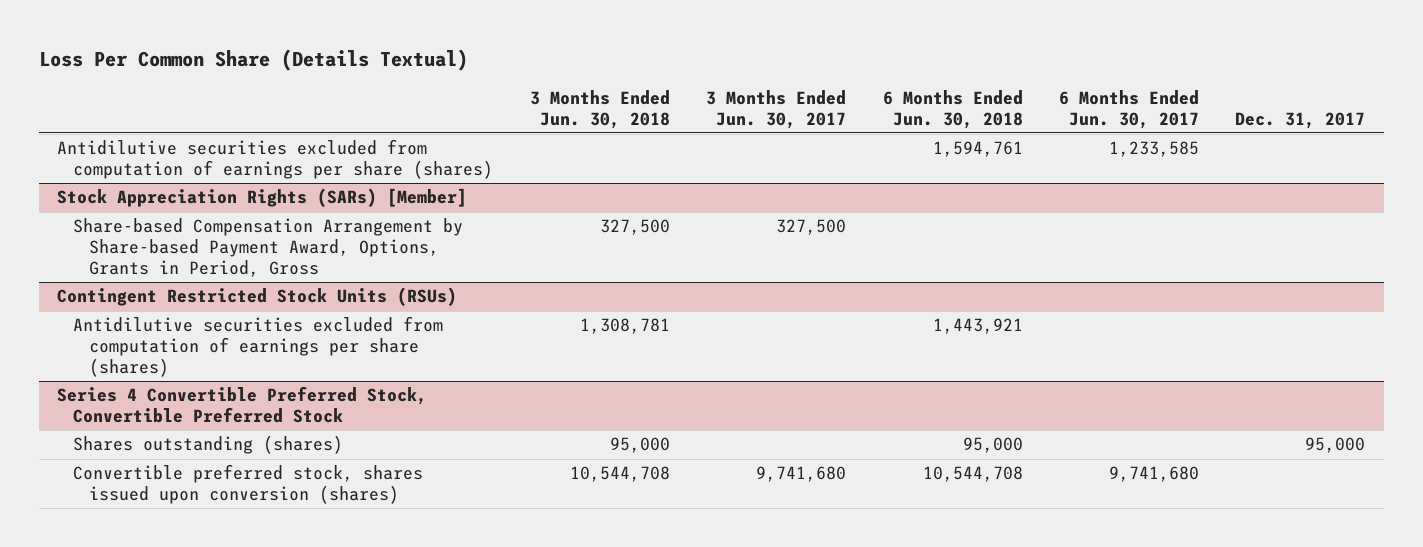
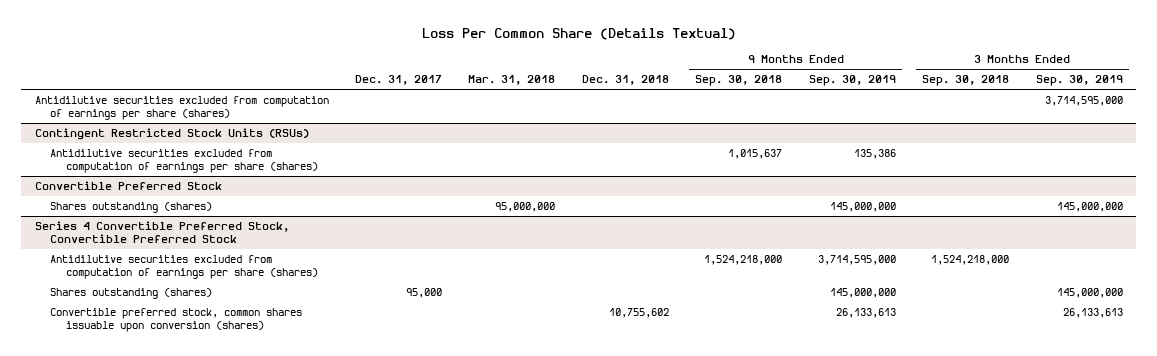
- | 3 Months Ended Jun. 30, 2018 | 3 Months Ended Jun. 30, 2017 | 6 Months Ended Jun. 30, 2018 | 6 Months Ended Jun. 30, 2017 | Dec. 31, 2017
+ | Dec. 31, 2017 | Mar. 31, 2018 | Dec. 31, 2018 | 9 Months Ended Sep. 30, 2018 | 9 Months Ended Sep. 30, 2019 | 3 Months Ended Sep. 30, 2018 | 3 Months Ended Sep. 30, 2019
- Stock Appreciation Rights (SARs) [Member]
- Share-based Compensation Arrangement by Share-based Payment Award, Options, Grants in Period, Gross | 327,500 | 327,500 | | |
+ Convertible Preferred Stock
+ Shares outstanding (shares) | | 95,000,000 | | | 145,000,000 | | 145,000,000
@ Series 4 Convertible Preferred Stock, Convertible Preferred Stock
+ Antidilutive securities excluded from computation of earnings per share (shares) | | | | 1,524,218,000 | 3,714,595,000 | 1,524,218,000 |
- Convertible preferred stock, shares issued upon conversion (shares) | 10,544,708 | 9,741,680 | 10,544,708 | 9,741,680 |
+ Convertible preferred stock, common shares issuable upon conversion (shares) | | | 10,755,602 | | 26,133,613 | | 26,133,613

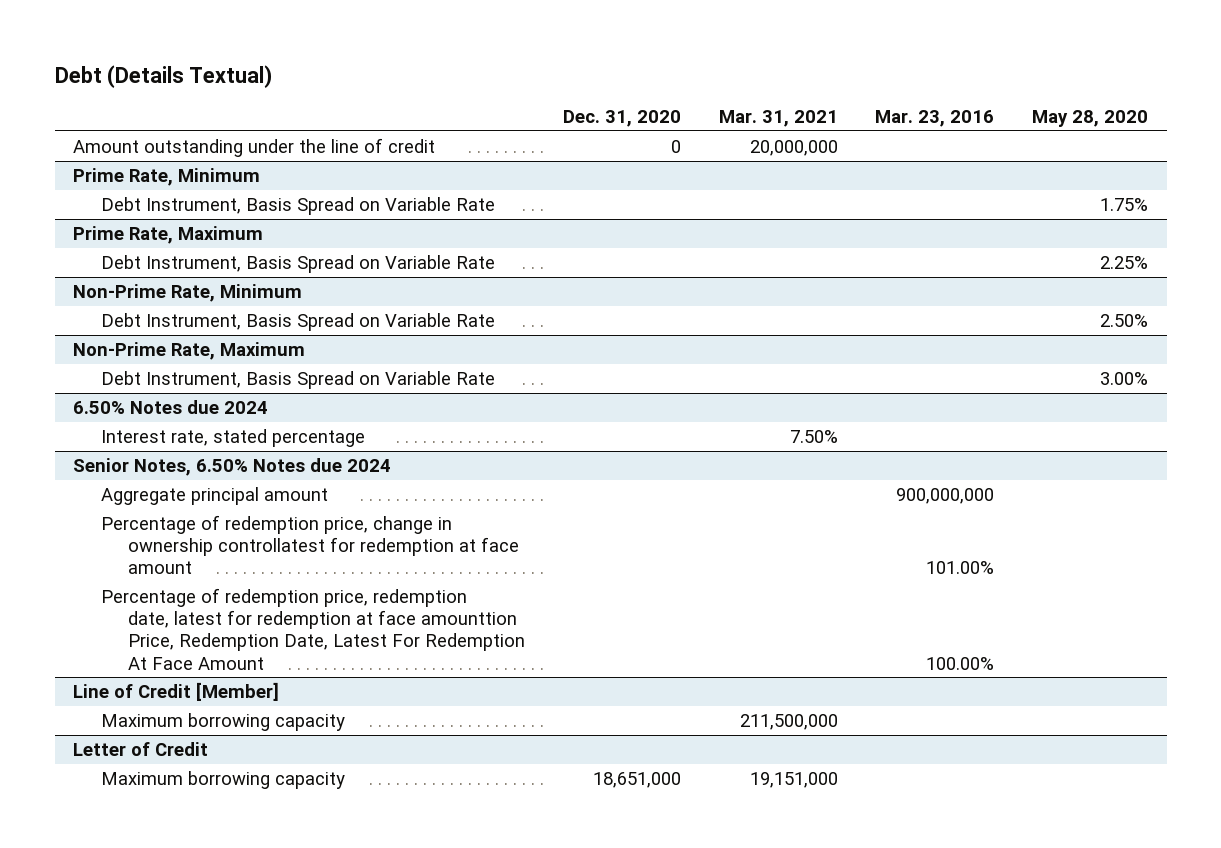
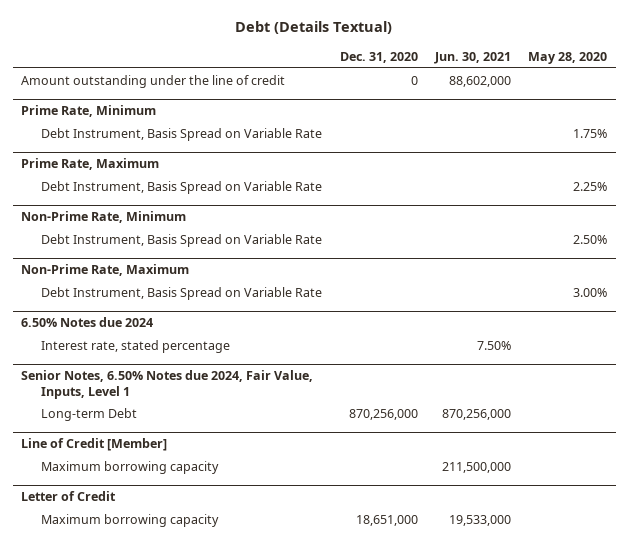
- | Dec. 31, 2020 | Mar. 31, 2021 | Mar. 23, 2016 | May 28, 2020
+ | Dec. 31, 2020 | Jun. 30, 2021 | May 28, 2020
- Senior Notes, 6.50% Notes due 2024
- Aggregate principal amount | | | 900,000,000 |
- Percentage of redemption price, change in ownership controllatest for redemption at face amount | | | 101.00% |
- Percentage of redemption price, redemption date, latest for redemption at face amounttion Price, Redemption Date, Latest For Redemption At Face Amount | | | 100.00% |
+ Senior Notes, 6.50% Notes due 2024, Fair Value, Inputs, Level 1
+ Long-term Debt | 870,256,000 | 870,256,000 |

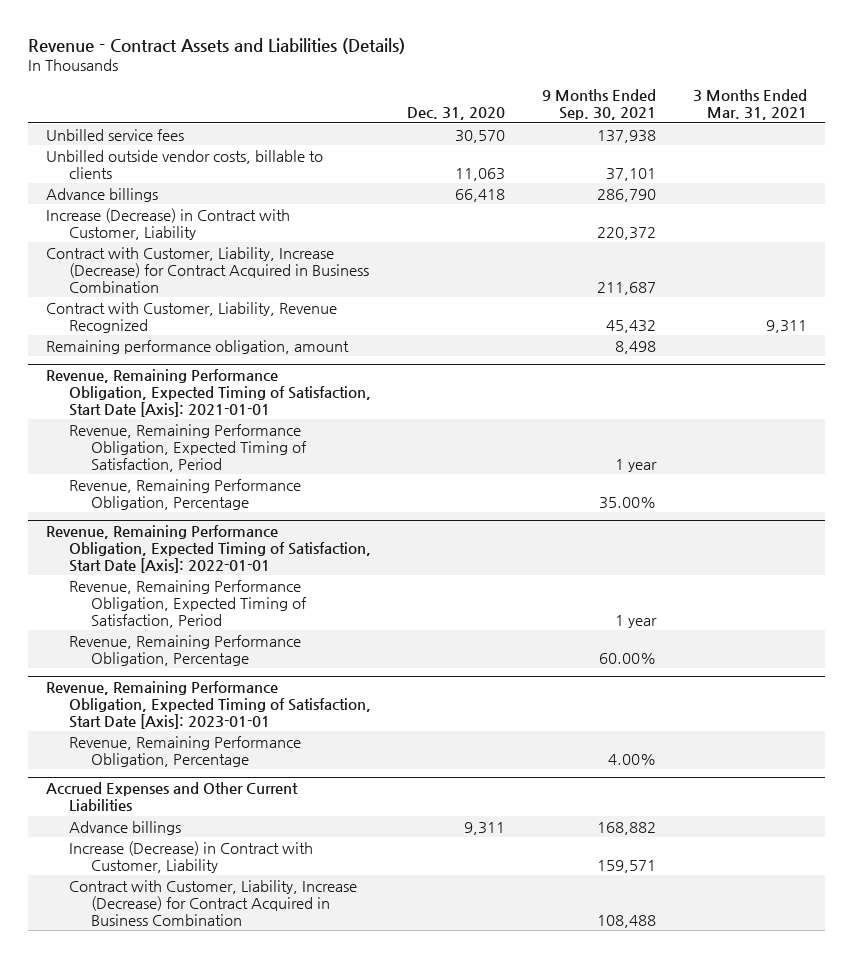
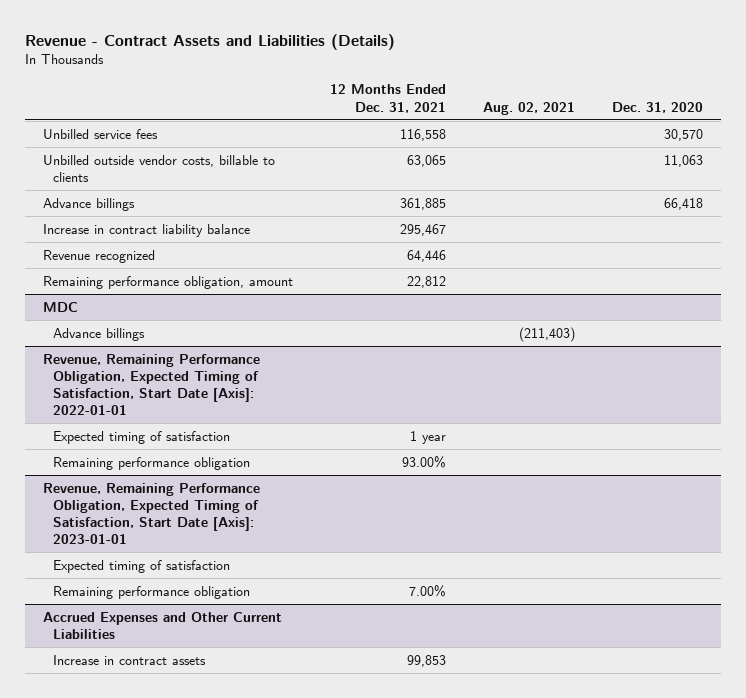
- | Dec. 31, 2020 | 9 Months Ended Sep. 30, 2021 | 3 Months Ended Mar. 31, 2021
+ | 12 Months Ended Dec. 31, 2021 | Aug. 02, 2021 | Dec. 31, 2020
- Increase (Decrease) in Contract with Customer, Liability | | 220,372 |
- Contract with Customer, Liability, Increase (Decrease) for Contract Acquired in Business Combination | | 211,687 |
- Contract with Customer, Liability, Revenue Recognized | | 45,432 | 9,311
+ Increase in contract liability balance | 295,467 | |
+ Revenue recognized | 64,446 | |
- Revenue, Remaining Performance Obligation, Expected Timing of Satisfaction, Start Date [Axis]: 2021-01-01
- Revenue, Remaining Performance Obligation, Expected Timing of Satisfaction, Period | | 1 year |
- Revenue, Remaining Performance Obligation, Percentage | | 35.00% |
+ MDC
+ Advance billings | | (211,403) |
@ Revenue, Remaining Performance Obligation, Expected Timing of Satisfaction, Start Date [Axis]: 2022-01-01
- Revenue, Remaining Performance Obligation, Expected Timing of Satisfaction, Period | | 1 year |
- Revenue, Remaining Performance Obligation, Percentage | | 60.00% |
+ Expected timing of satisfaction | 1 year | |
+ Remaining performance obligation | 93.00% | |
@ Revenue, Remaining Performance Obligation, Expected Timing of Satisfaction, Start Date [Axis]: 2023-01-01
- Revenue, Remaining Performance Obligation, Percentage | | 4.00% |
+ Expected timing of satisfaction
+ Remaining performance obligation | 7.00% | |
@ Accrued Expenses and Other Current Liabilities
- Advance billings | 9,311 | 168,882 |
- Increase (Decrease) in Contract with Customer, Liability | | 159,571 |
- Contract with Customer, Liability, Increase (Decrease) for Contract Acquired in Business Combination | | 108,488 |
+ Increase in contract assets | 99,853 | |

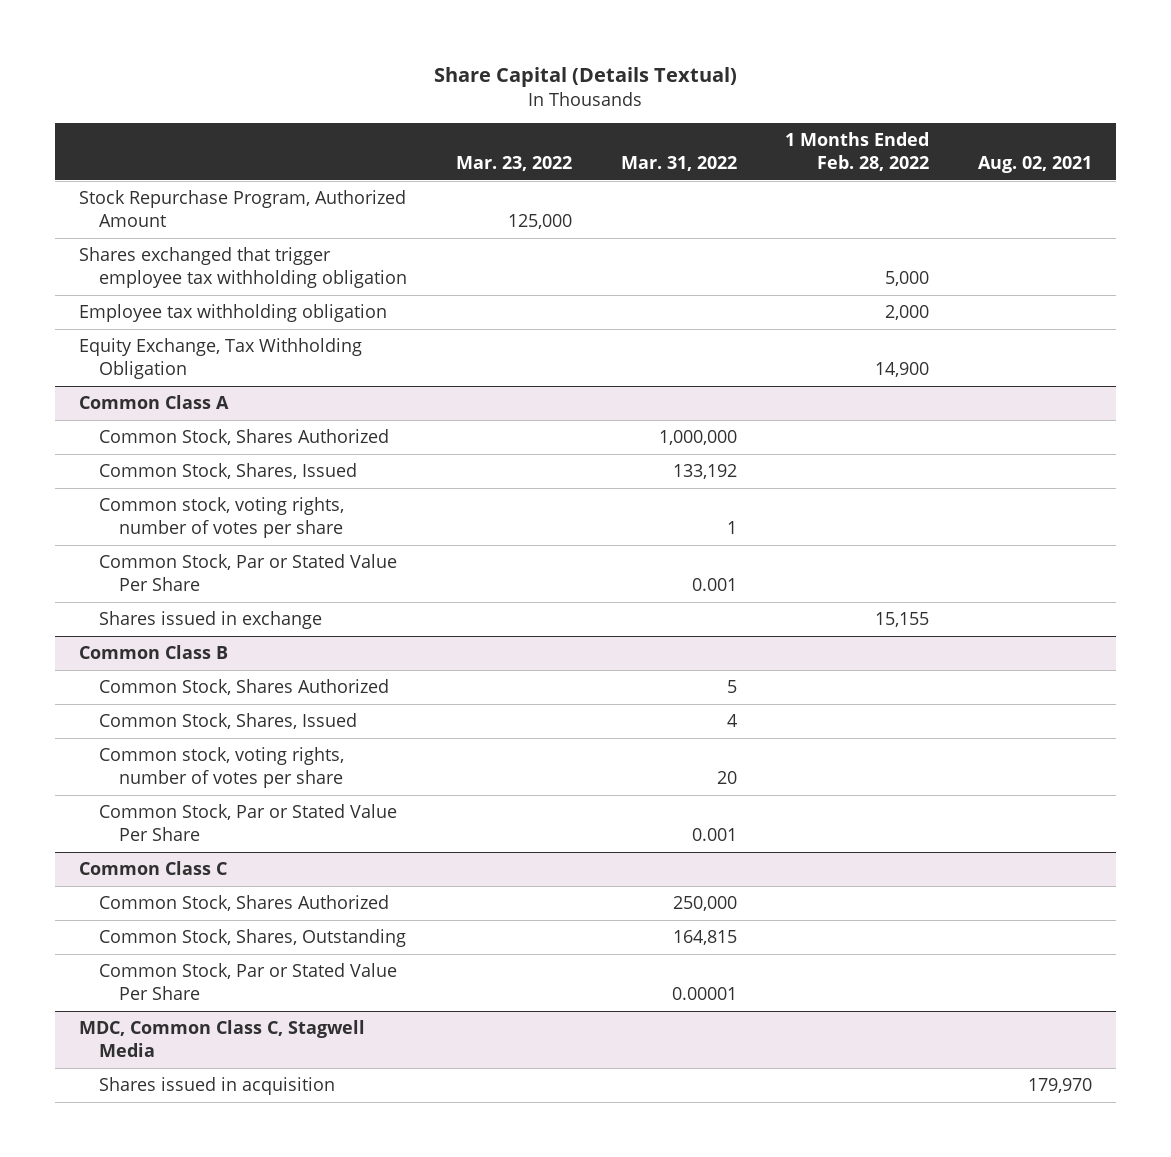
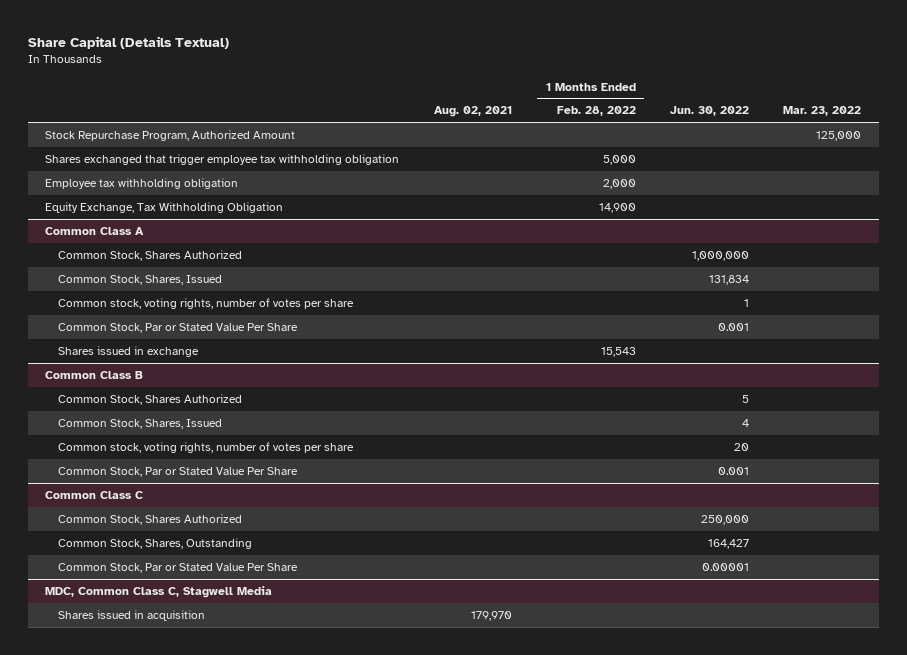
- | Mar. 23, 2022 | Mar. 31, 2022 | 1 Months Ended Feb. 28, 2022 | Aug. 02, 2021
+ | Aug. 02, 2021 | 1 Months Ended Feb. 28, 2022 | Jun. 30, 2022 | Mar. 23, 2022
@ Common Class A
- Shares issued in exchange | | | 15,155 |
+ Shares issued in exchange | | 15,543 | |

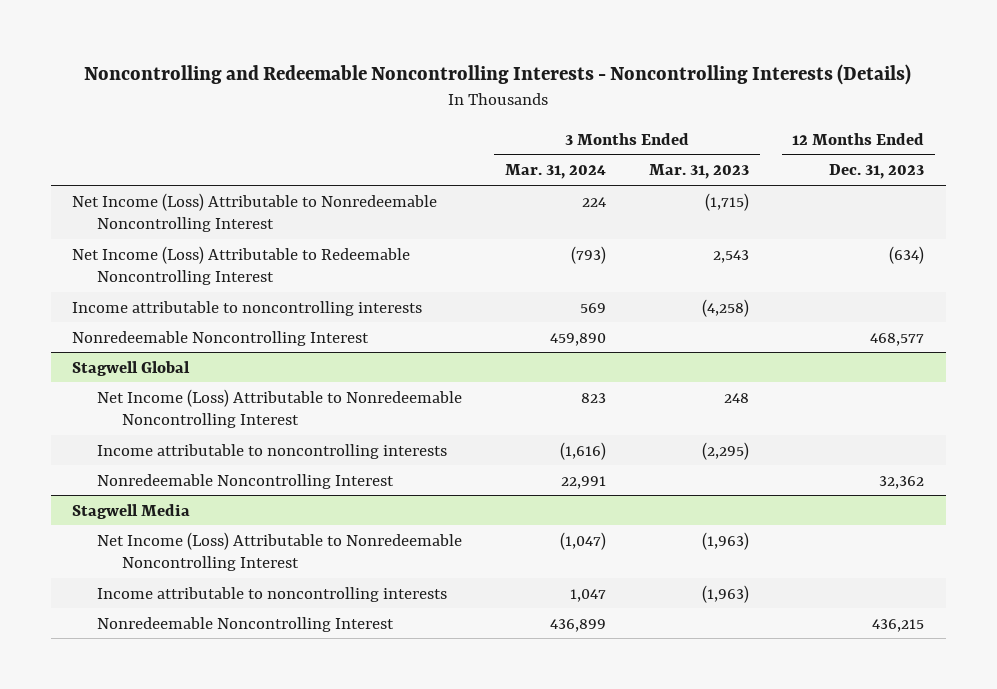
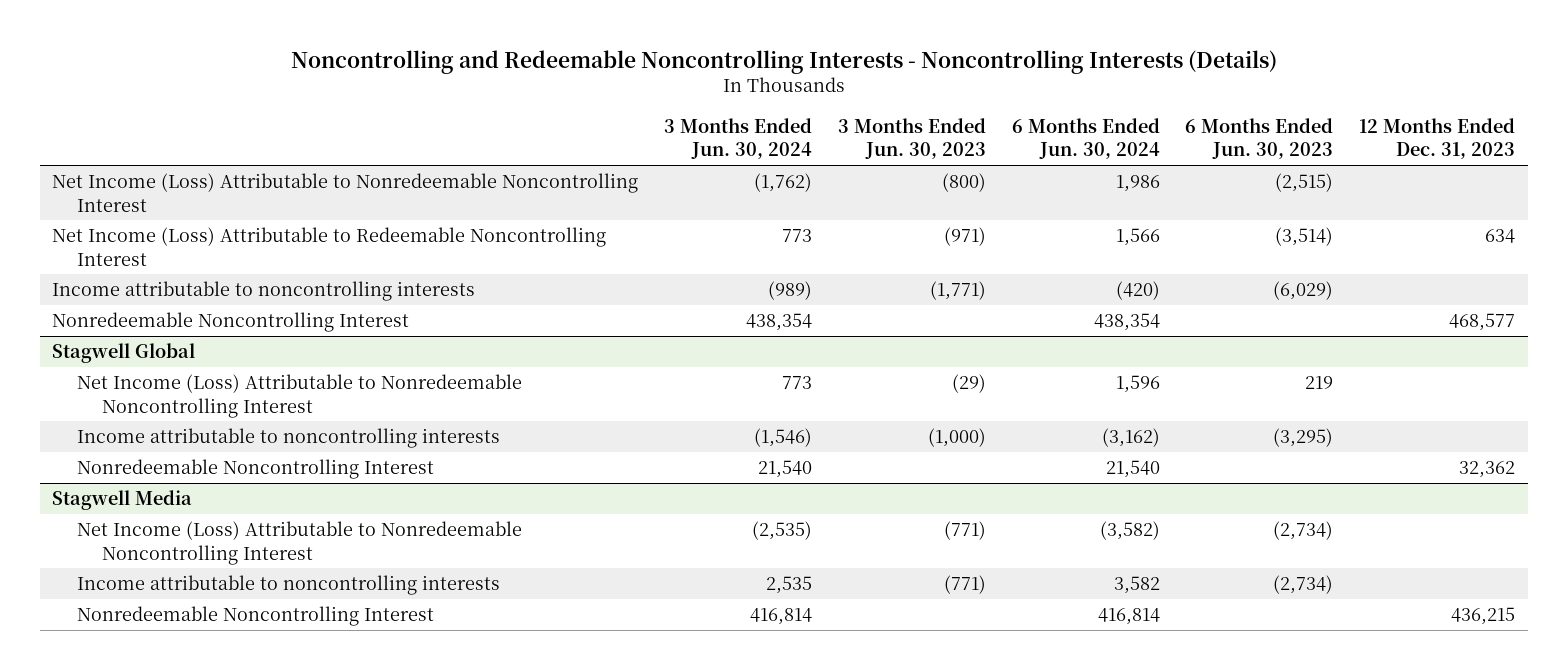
- | 3 Months Ended Mar. 31, 2024 | 3 Months Ended Mar. 31, 2023 | 12 Months Ended Dec. 31, 2023
+ | 3 Months Ended Jun. 30, 2024 | 3 Months Ended Jun. 30, 2023 | 6 Months Ended Jun. 30, 2024 | 6 Months Ended Jun. 30, 2023 | 12 Months Ended Dec. 31, 2023
- Net Income (Loss) Attributable to Redeemable Noncontrolling Interest | (793) | 2,543 | (634)
+ Net Income (Loss) Attributable to Redeemable Noncontrolling Interest | 773 | (971) | 1,566 | (3,514) | 634

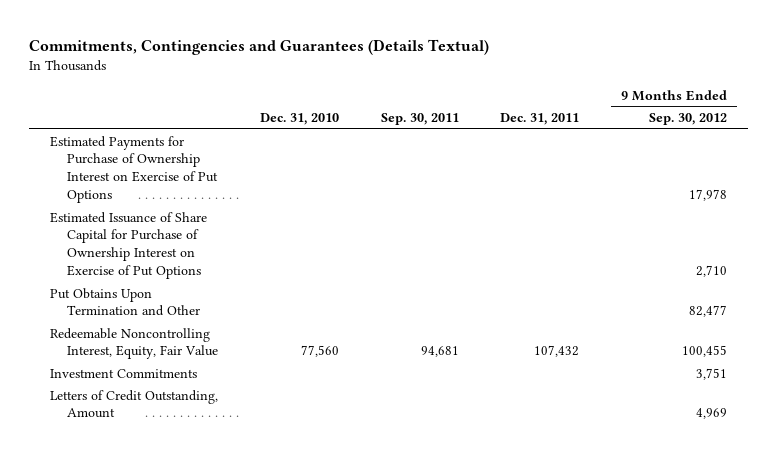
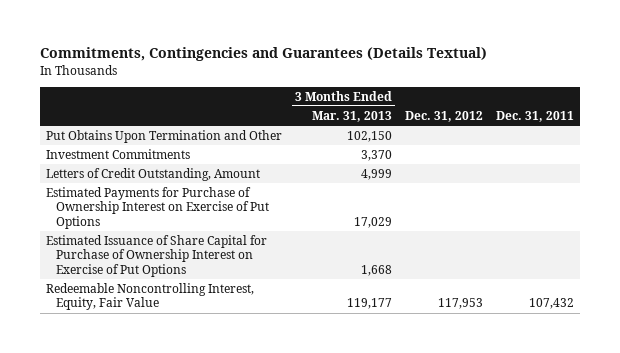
- | Dec. 31, 2010 | Sep. 30, 2011 | Dec. 31, 2011 | 9 Months Ended Sep. 30, 2012
+ | 3 Months Ended Mar. 31, 2013 | Dec. 31, 2012 | Dec. 31, 2011
moved down: Estimated Payments for Purchase of Ownership Interest on Exercise of Put Options | 17,029 | |
moved down: Estimated Issuance of Share Capital for Purchase of Ownership Interest on Exercise of Put Options | 1,668 | |
moved down: Redeemable Noncontrolling Interest, Equity, Fair Value | 119,177 | 117,953 | 107,432

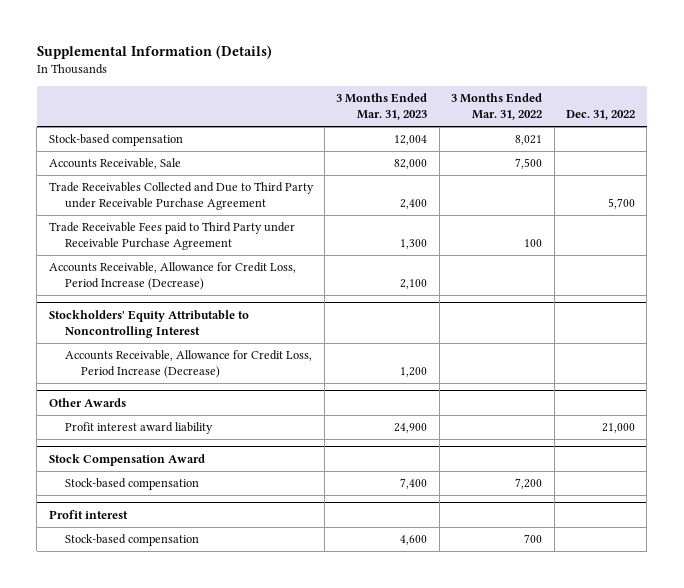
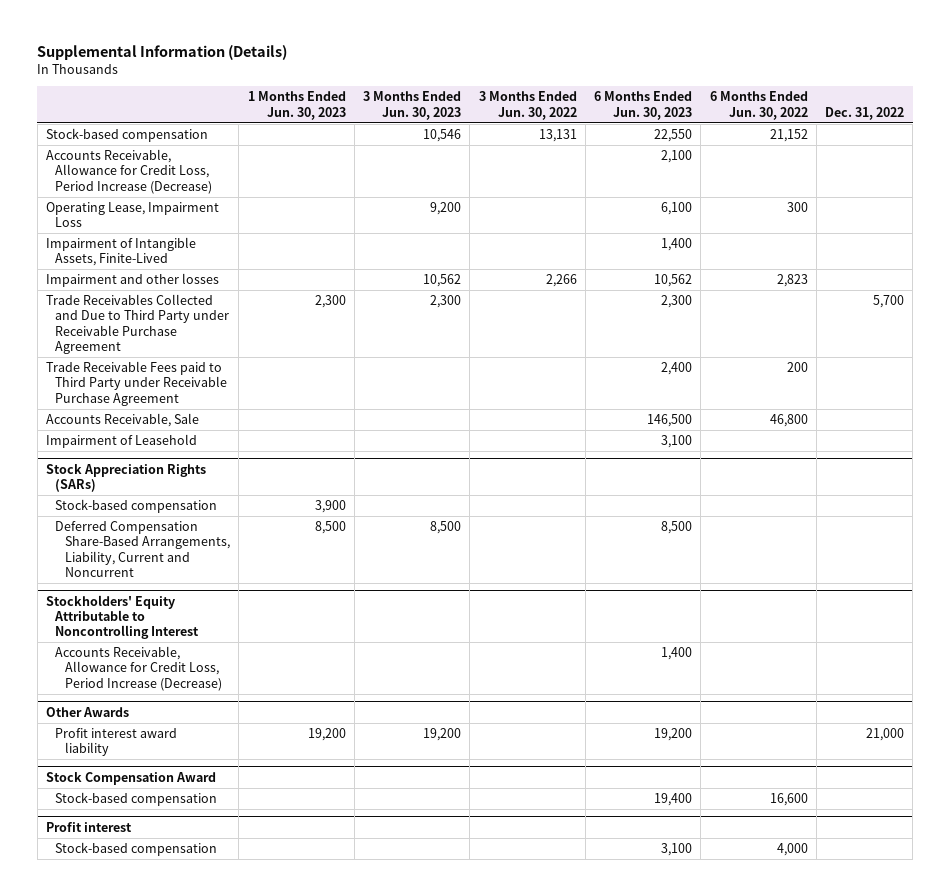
- | 3 Months Ended Mar. 31, 2023 | 3 Months Ended Mar. 31, 2022 | Dec. 31, 2022
+ | 1 Months Ended Jun. 30, 2023 | 3 Months Ended Jun. 30, 2023 | 3 Months Ended Jun. 30, 2022 | 6 Months Ended Jun. 30, 2023 | 6 Months Ended Jun. 30, 2022 | Dec. 31, 2022
moved up: Accounts Receivable, Allowance for Credit Loss, Period Increase (Decrease) | | | | 2,100 | |
+ Operating Lease, Impairment Loss | | 9,200 | | 6,100 | 300 |
+ Impairment of Intangible Assets, Finite-Lived | | | | 1,400 | |
+ Impairment and other losses | | 10,562 | 2,266 | 10,562 | 2,823 |
moved down: Accounts Receivable, Sale | | | | 146,500 | 46,800 |
+ Impairment of Leasehold | | | | 3,100 | |
+ Stock Appreciation Rights (SARs)
+ Stock-based compensation | 3,900 | | | | |
+ Deferred Compensation Share-Based Arrangements, Liability, Current and Noncurrent | 8,500 | 8,500 | | 8,500 | |

